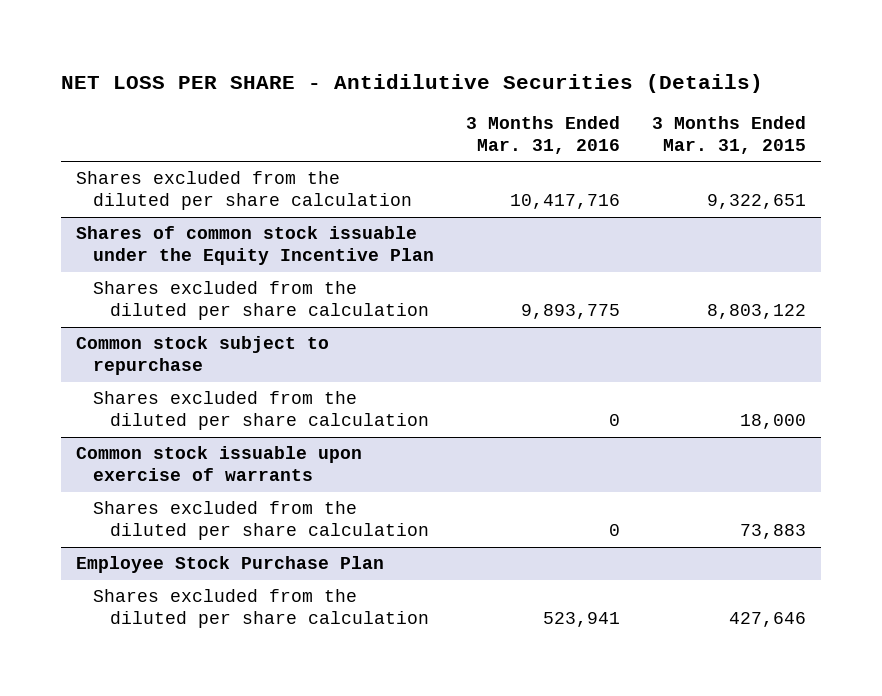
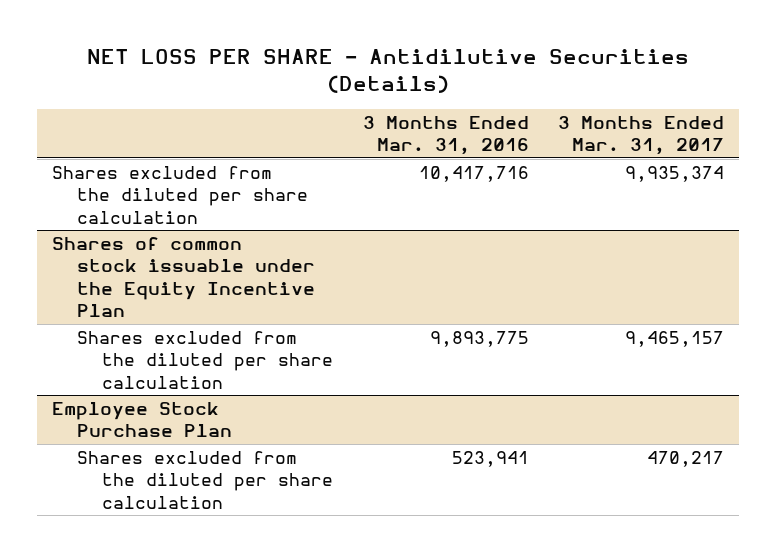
- | 3 Months Ended Mar. 31, 2016 | 3 Months Ended Mar. 31, 2015
+ | 3 Months Ended Mar. 31, 2016 | 3 Months Ended Mar. 31, 2017
- Common stock subject to repurchase
- Shares excluded from the diluted per share calculation | 0 | 18,000
- Common stock issuable upon exercise of warrants
- Shares excluded from the diluted per share calculation | 0 | 73,883

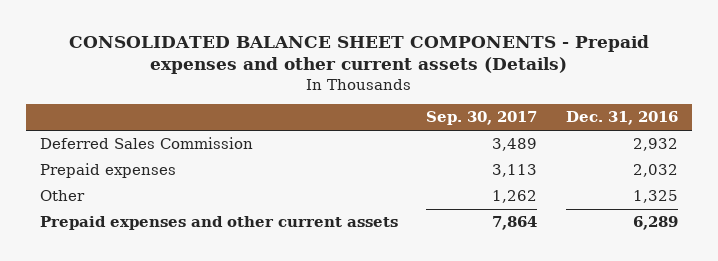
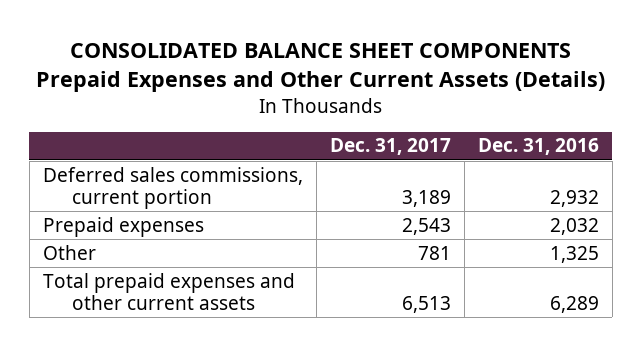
- CONSOLIDATED BALANCE SHEET COMPONENTS - Prepaid expenses and other current assets (Details)
+ CONSOLIDATED BALANCE SHEET COMPONENTS Prepaid Expenses and Other Current Assets (Details)
- | Sep. 30, 2017 | Dec. 31, 2016
+ | Dec. 31, 2017 | Dec. 31, 2016
- Deferred Sales Commission | 3,489 | 2,932
+ Deferred sales commissions, current portion | 3,189 | 2,932
- Prepaid expenses and other current assets | 7,864 | 6,289
+ Total prepaid expenses and other current assets | 6,513 | 6,289

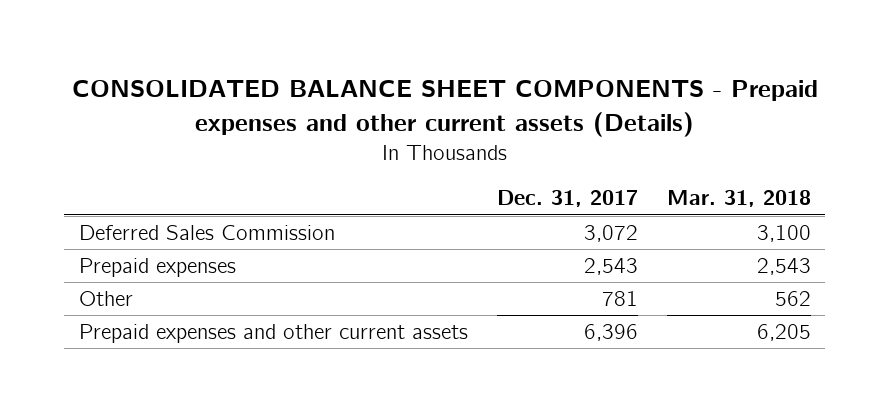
- CONSOLIDATED BALANCE SHEET COMPONENTS Prepaid Expenses and Other Current Assets (Details)
+ CONSOLIDATED BALANCE SHEET COMPONENTS - Prepaid expenses and other current assets (Details)
- | Dec. 31, 2017 | Dec. 31, 2016
+ | Dec. 31, 2017 | Mar. 31, 2018
- Deferred sales commissions, current portion | 3,189 | 2,932
+ Deferred Sales Commission | 3,072 | 3,100
- Total prepaid expenses and other current assets | 6,513 | 6,289
+ Prepaid expenses and other current assets | 6,396 | 6,205

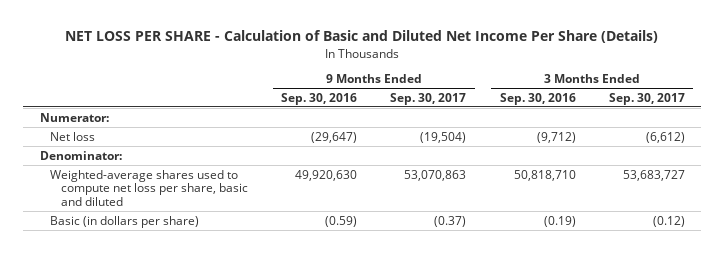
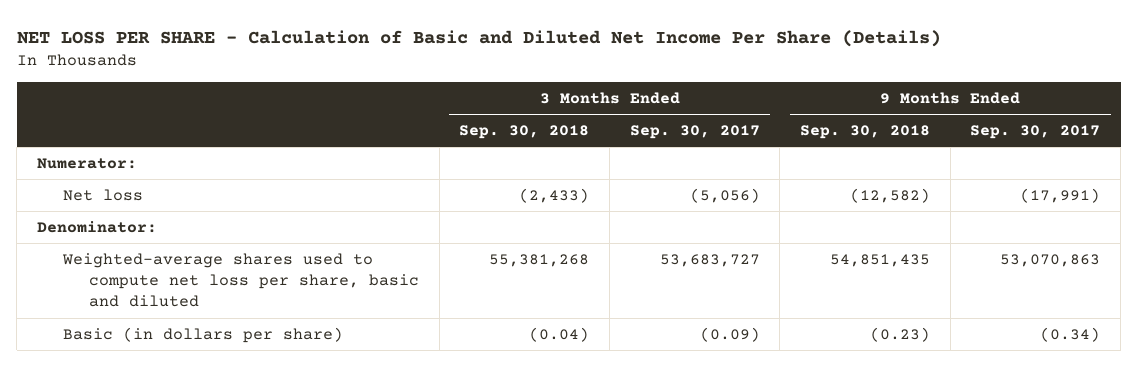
- | 9 Months Ended Sep. 30, 2016 | 9 Months Ended Sep. 30, 2017 | 3 Months Ended Sep. 30, 2016 | 3 Months Ended Sep. 30, 2017
+ | 3 Months Ended Sep. 30, 2018 | 3 Months Ended Sep. 30, 2017 | 9 Months Ended Sep. 30, 2018 | 9 Months Ended Sep. 30, 2017
- Net loss | (29,647) | (19,504) | (9,712) | (6,612)
+ Net loss | (2,433) | (5,056) | (12,582) | (17,991)
- Basic (in dollars per share) | (0.59) | (0.37) | (0.19) | (0.12)
+ Basic (in dollars per share) | (0.04) | (0.09) | (0.23) | (0.34)

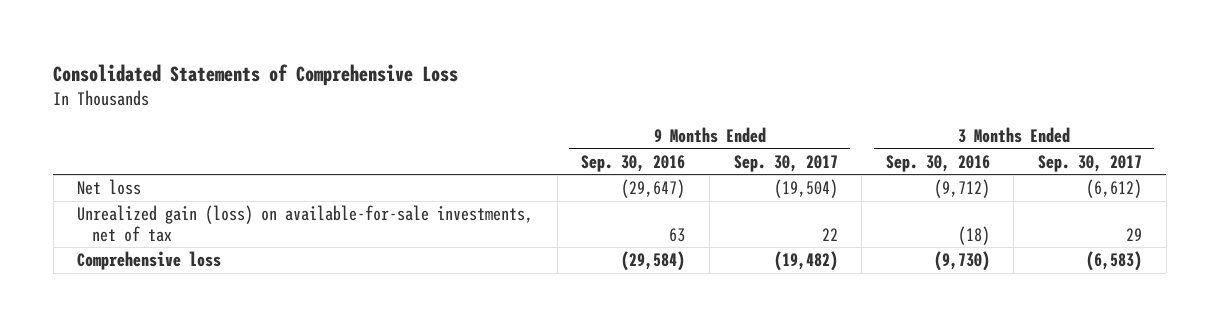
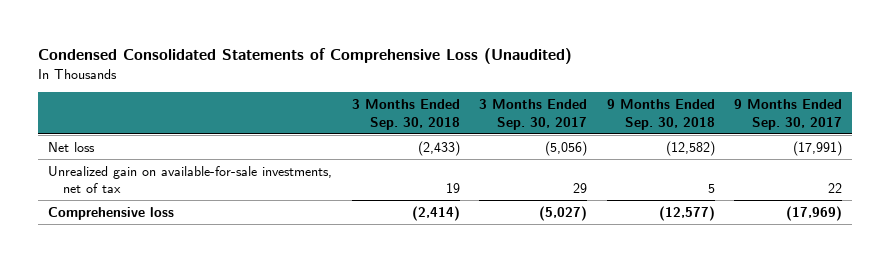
- Consolidated Statements of Comprehensive Loss
+ Condensed Consolidated Statements of Comprehensive Loss (Unaudited)
- | 9 Months Ended Sep. 30, 2016 | 9 Months Ended Sep. 30, 2017 | 3 Months Ended Sep. 30, 2016 | 3 Months Ended Sep. 30, 2017
+ | 3 Months Ended Sep. 30, 2018 | 3 Months Ended Sep. 30, 2017 | 9 Months Ended Sep. 30, 2018 | 9 Months Ended Sep. 30, 2017
- Net loss | (29,647) | (19,504) | (9,712) | (6,612)
- Unrealized gain (loss) on available-for-sale investments, net of tax | 63 | 22 | (18) | 29
- Comprehensive loss | (29,584) | (19,482) | (9,730) | (6,583)
+ Net loss | (2,433) | (5,056) | (12,582) | (17,991)
+ Unrealized gain on available-for-sale investments, net of tax | 19 | 29 | 5 | 22
+ Comprehensive loss | (2,414) | (5,027) | (12,577) | (17,969)

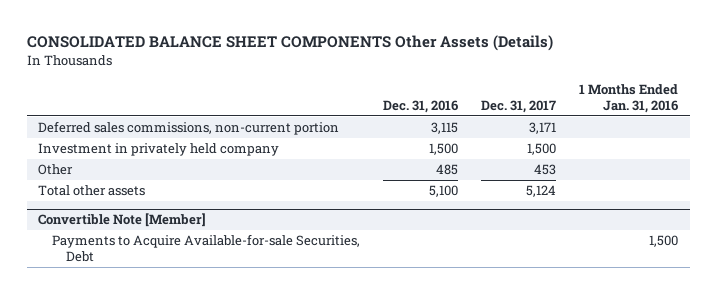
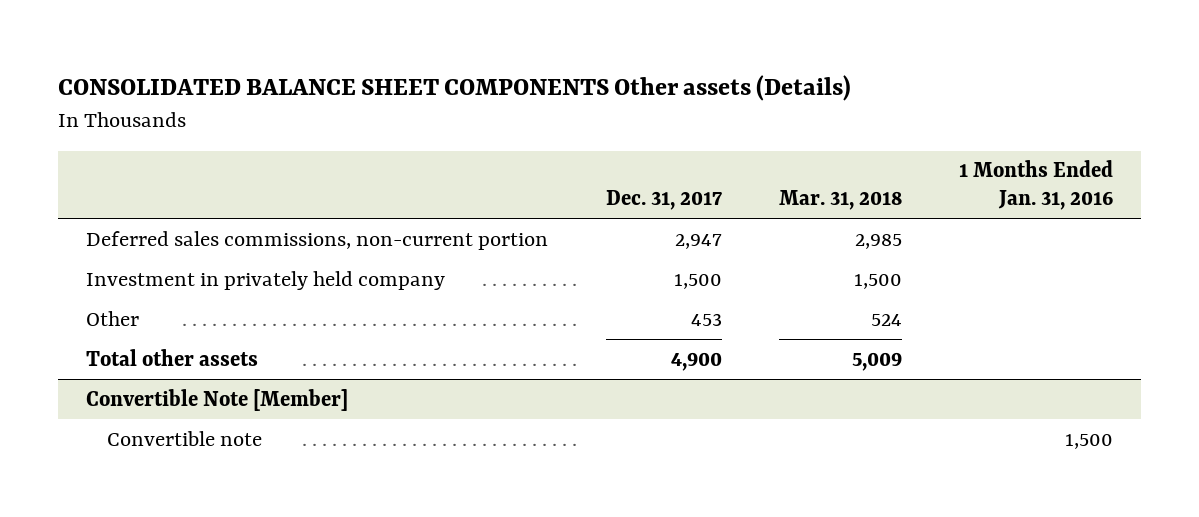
- CONSOLIDATED BALANCE SHEET COMPONENTS Other Assets (Details)
+ CONSOLIDATED BALANCE SHEET COMPONENTS Other assets (Details)
- | Dec. 31, 2016 | Dec. 31, 2017 | 1 Months Ended Jan. 31, 2016
+ | Dec. 31, 2017 | Mar. 31, 2018 | 1 Months Ended Jan. 31, 2016
- Deferred sales commissions, non-current portion | 3,115 | 3,171 |
+ Deferred sales commissions, non-current portion | 2,947 | 2,985 |
- Total other assets | 5,100 | 5,124 |
+ Total other assets | 4,900 | 5,009 |
@ Convertible Note [Member]
- Payments to Acquire Available-for-sale Securities, Debt | | | 1,500
+ Convertible note | | | 1,500

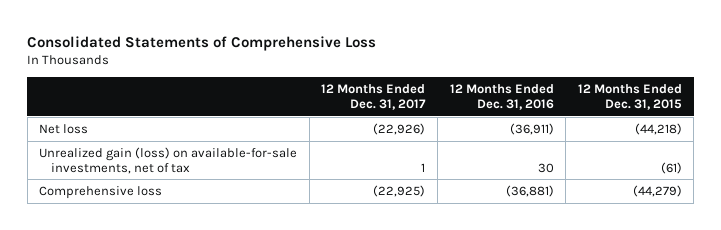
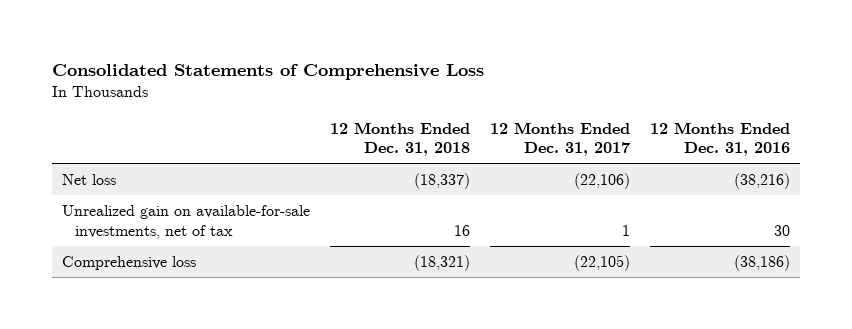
- | 12 Months Ended Dec. 31, 2017 | 12 Months Ended Dec. 31, 2016 | 12 Months Ended Dec. 31, 2015
+ | 12 Months Ended Dec. 31, 2018 | 12 Months Ended Dec. 31, 2017 | 12 Months Ended Dec. 31, 2016
- Net loss | (22,926) | (36,911) | (44,218)
- Unrealized gain (loss) on available-for-sale investments, net of tax | 1 | 30 | (61)
- Comprehensive loss | (22,925) | (36,881) | (44,279)
+ Net loss | (18,337) | (22,106) | (38,216)
+ Unrealized gain on available-for-sale investments, net of tax | 16 | 1 | 30
+ Comprehensive loss | (18,321) | (22,105) | (38,186)

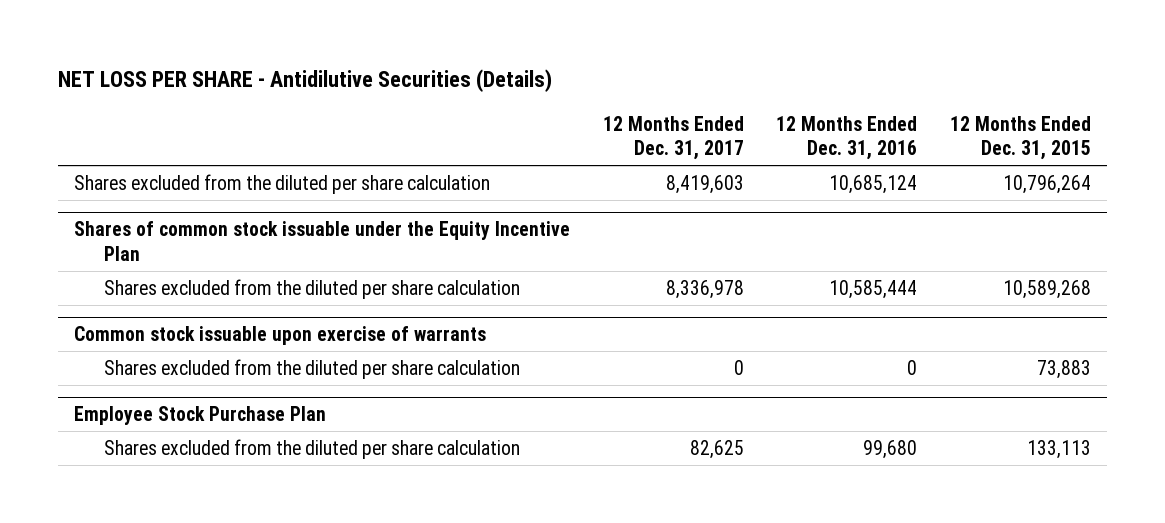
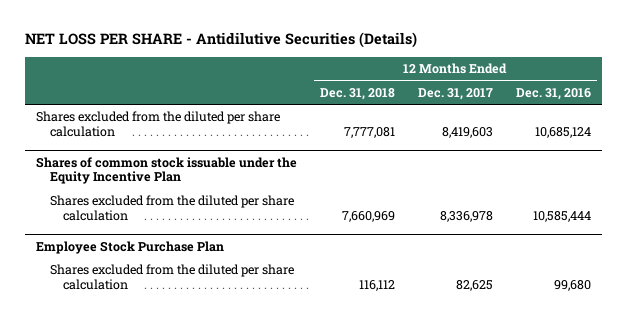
- | 12 Months Ended Dec. 31, 2017 | 12 Months Ended Dec. 31, 2016 | 12 Months Ended Dec. 31, 2015
+ | 12 Months Ended Dec. 31, 2018 | 12 Months Ended Dec. 31, 2017 | 12 Months Ended Dec. 31, 2016
- Common stock issuable upon exercise of warrants
- Shares excluded from the diluted per share calculation | 0 | 0 | 73,883

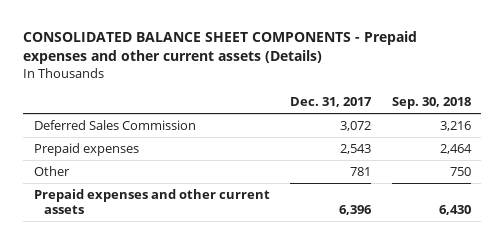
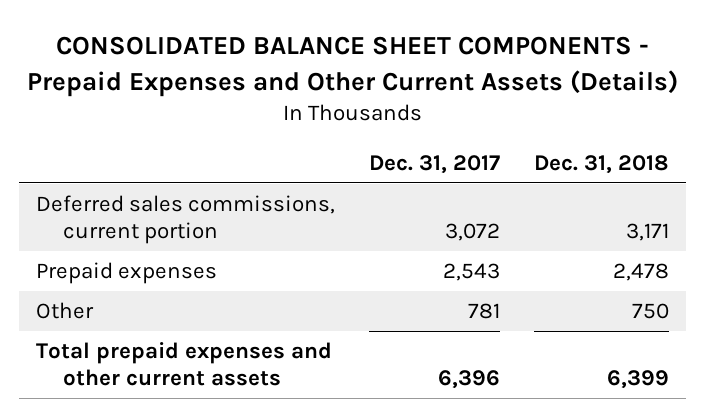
- CONSOLIDATED BALANCE SHEET COMPONENTS - Prepaid expenses and other current assets (Details)
+ CONSOLIDATED BALANCE SHEET COMPONENTS - Prepaid Expenses and Other Current Assets (Details)
- | Dec. 31, 2017 | Sep. 30, 2018
+ | Dec. 31, 2017 | Dec. 31, 2018
- Deferred Sales Commission | 3,072 | 3,216
+ Deferred sales commissions, current portion | 3,072 | 3,171
- Prepaid expenses and other current assets | 6,396 | 6,430
+ Total prepaid expenses and other current assets | 6,396 | 6,399

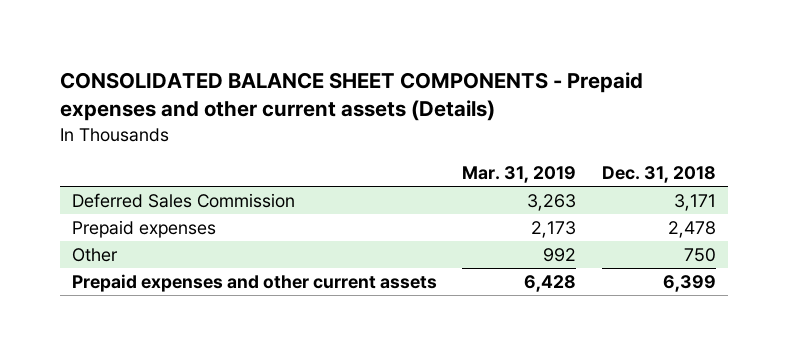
- CONSOLIDATED BALANCE SHEET COMPONENTS - Prepaid Expenses and Other Current Assets (Details)
+ CONSOLIDATED BALANCE SHEET COMPONENTS - Prepaid expenses and other current assets (Details)
- | Dec. 31, 2017 | Dec. 31, 2018
+ | Mar. 31, 2019 | Dec. 31, 2018
- Deferred sales commissions, current portion | 3,072 | 3,171
+ Deferred Sales Commission | 3,263 | 3,171
- Total prepaid expenses and other current assets | 6,396 | 6,399
+ Prepaid expenses and other current assets | 6,428 | 6,399

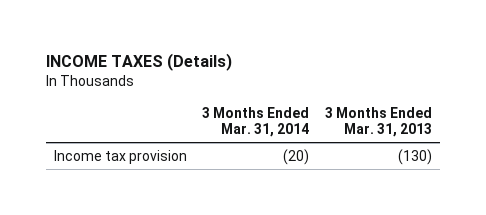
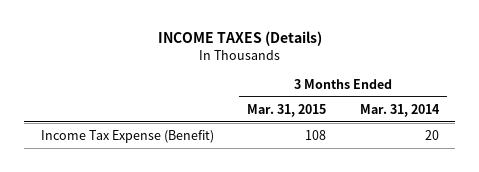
- | 3 Months Ended Mar. 31, 2014 | 3 Months Ended Mar. 31, 2013
+ | 3 Months Ended Mar. 31, 2015 | 3 Months Ended Mar. 31, 2014
- Income tax provision | (20) | (130)
+ Income Tax Expense (Benefit) | 108 | 20

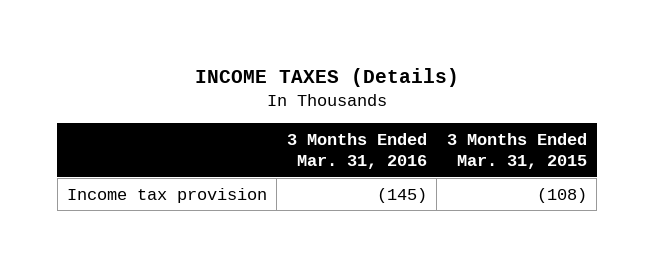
- | 3 Months Ended Mar. 31, 2015 | 3 Months Ended Mar. 31, 2014
+ | 3 Months Ended Mar. 31, 2016 | 3 Months Ended Mar. 31, 2015
- Income Tax Expense (Benefit) | 108 | 20
+ Income tax provision | (145) | (108)

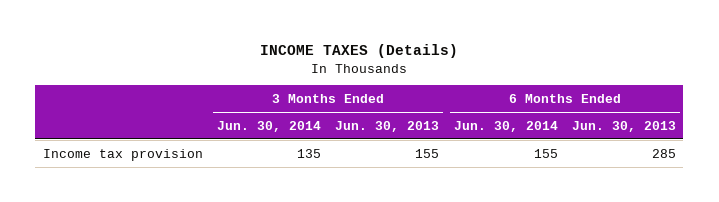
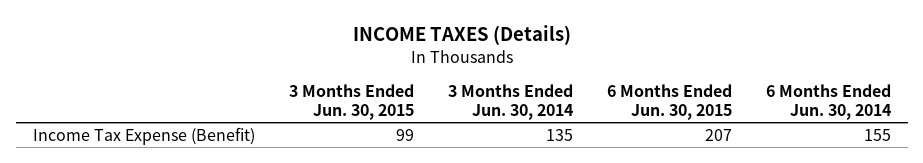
- | 3 Months Ended Jun. 30, 2014 | 3 Months Ended Jun. 30, 2013 | 6 Months Ended Jun. 30, 2014 | 6 Months Ended Jun. 30, 2013
+ | 3 Months Ended Jun. 30, 2015 | 3 Months Ended Jun. 30, 2014 | 6 Months Ended Jun. 30, 2015 | 6 Months Ended Jun. 30, 2014
- Income tax provision | 135 | 155 | 155 | 285
+ Income Tax Expense (Benefit) | 99 | 135 | 207 | 155

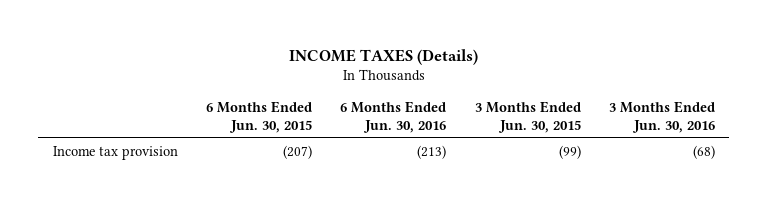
- | 3 Months Ended Jun. 30, 2015 | 3 Months Ended Jun. 30, 2014 | 6 Months Ended Jun. 30, 2015 | 6 Months Ended Jun. 30, 2014
+ | 6 Months Ended Jun. 30, 2015 | 6 Months Ended Jun. 30, 2016 | 3 Months Ended Jun. 30, 2015 | 3 Months Ended Jun. 30, 2016
- Income Tax Expense (Benefit) | 99 | 135 | 207 | 155
+ Income tax provision | (207) | (213) | (99) | (68)

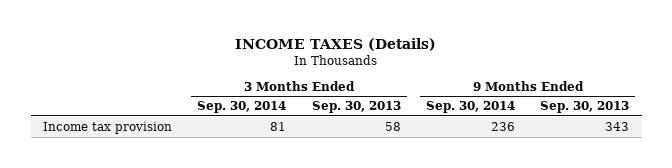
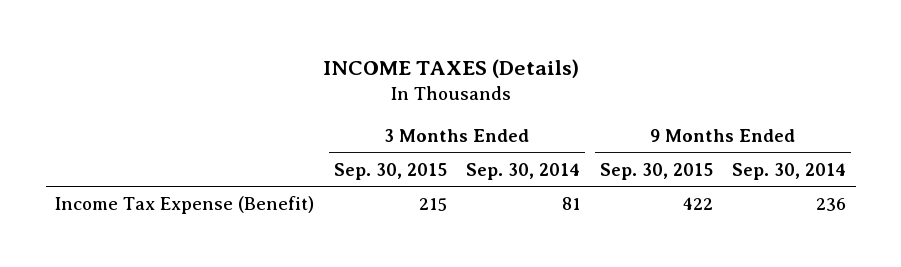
- | 3 Months Ended Sep. 30, 2014 | 3 Months Ended Sep. 30, 2013 | 9 Months Ended Sep. 30, 2014 | 9 Months Ended Sep. 30, 2013
+ | 3 Months Ended Sep. 30, 2015 | 3 Months Ended Sep. 30, 2014 | 9 Months Ended Sep. 30, 2015 | 9 Months Ended Sep. 30, 2014
- Income tax provision | 81 | 58 | 236 | 343
+ Income Tax Expense (Benefit) | 215 | 81 | 422 | 236

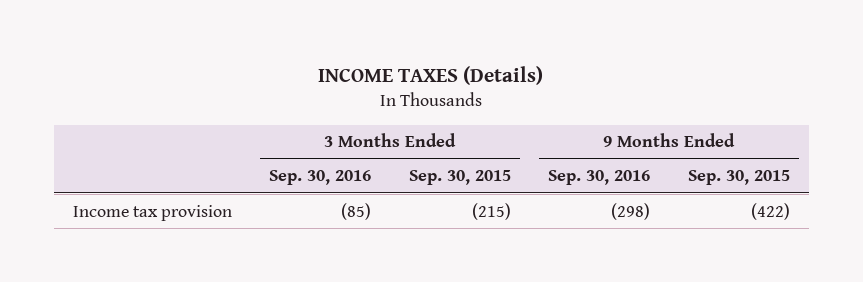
- | 3 Months Ended Sep. 30, 2015 | 3 Months Ended Sep. 30, 2014 | 9 Months Ended Sep. 30, 2015 | 9 Months Ended Sep. 30, 2014
+ | 3 Months Ended Sep. 30, 2016 | 3 Months Ended Sep. 30, 2015 | 9 Months Ended Sep. 30, 2016 | 9 Months Ended Sep. 30, 2015
- Income Tax Expense (Benefit) | 215 | 81 | 422 | 236
+ Income tax provision | (85) | (215) | (298) | (422)

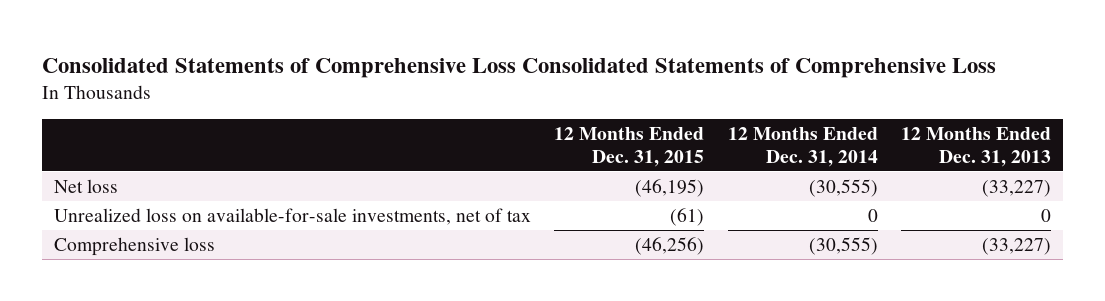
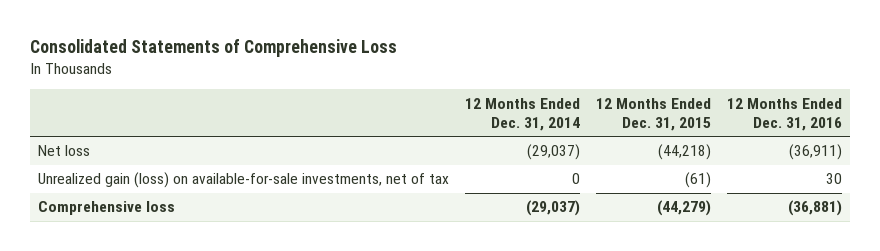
- Consolidated Statements of Comprehensive Loss Consolidated Statements of Comprehensive Loss
+ Consolidated Statements of Comprehensive Loss
- | 12 Months Ended Dec. 31, 2015 | 12 Months Ended Dec. 31, 2014 | 12 Months Ended Dec. 31, 2013
+ | 12 Months Ended Dec. 31, 2014 | 12 Months Ended Dec. 31, 2015 | 12 Months Ended Dec. 31, 2016
- Net loss | (46,195) | (30,555) | (33,227)
- Unrealized loss on available-for-sale investments, net of tax | (61) | 0 | 0
- Comprehensive loss | (46,256) | (30,555) | (33,227)
+ Net loss | (29,037) | (44,218) | (36,911)
+ Unrealized gain (loss) on available-for-sale investments, net of tax | 0 | (61) | 30
+ Comprehensive loss | (29,037) | (44,279) | (36,881)

